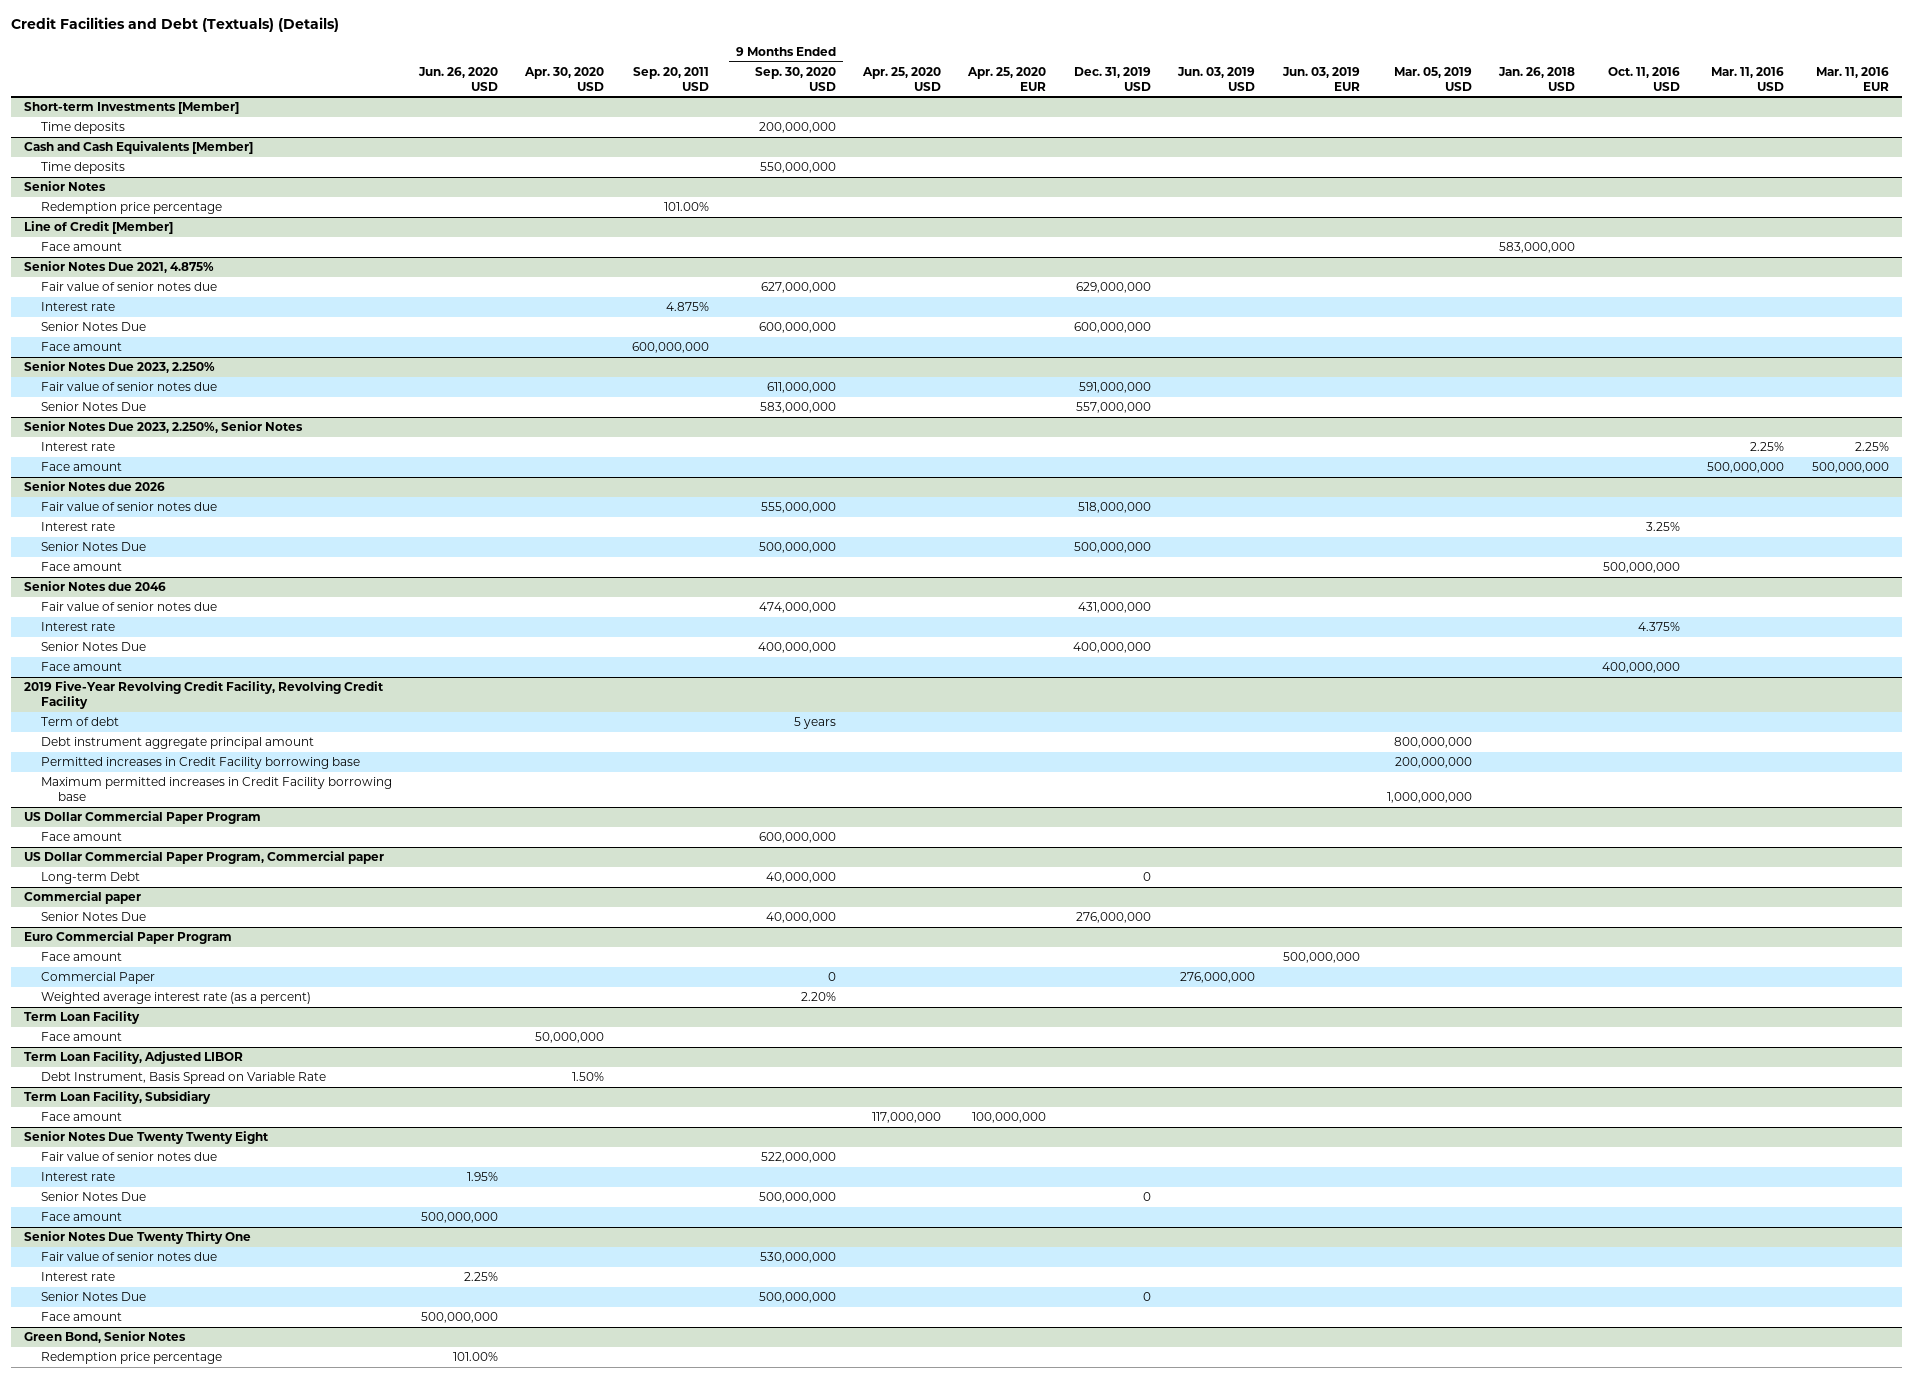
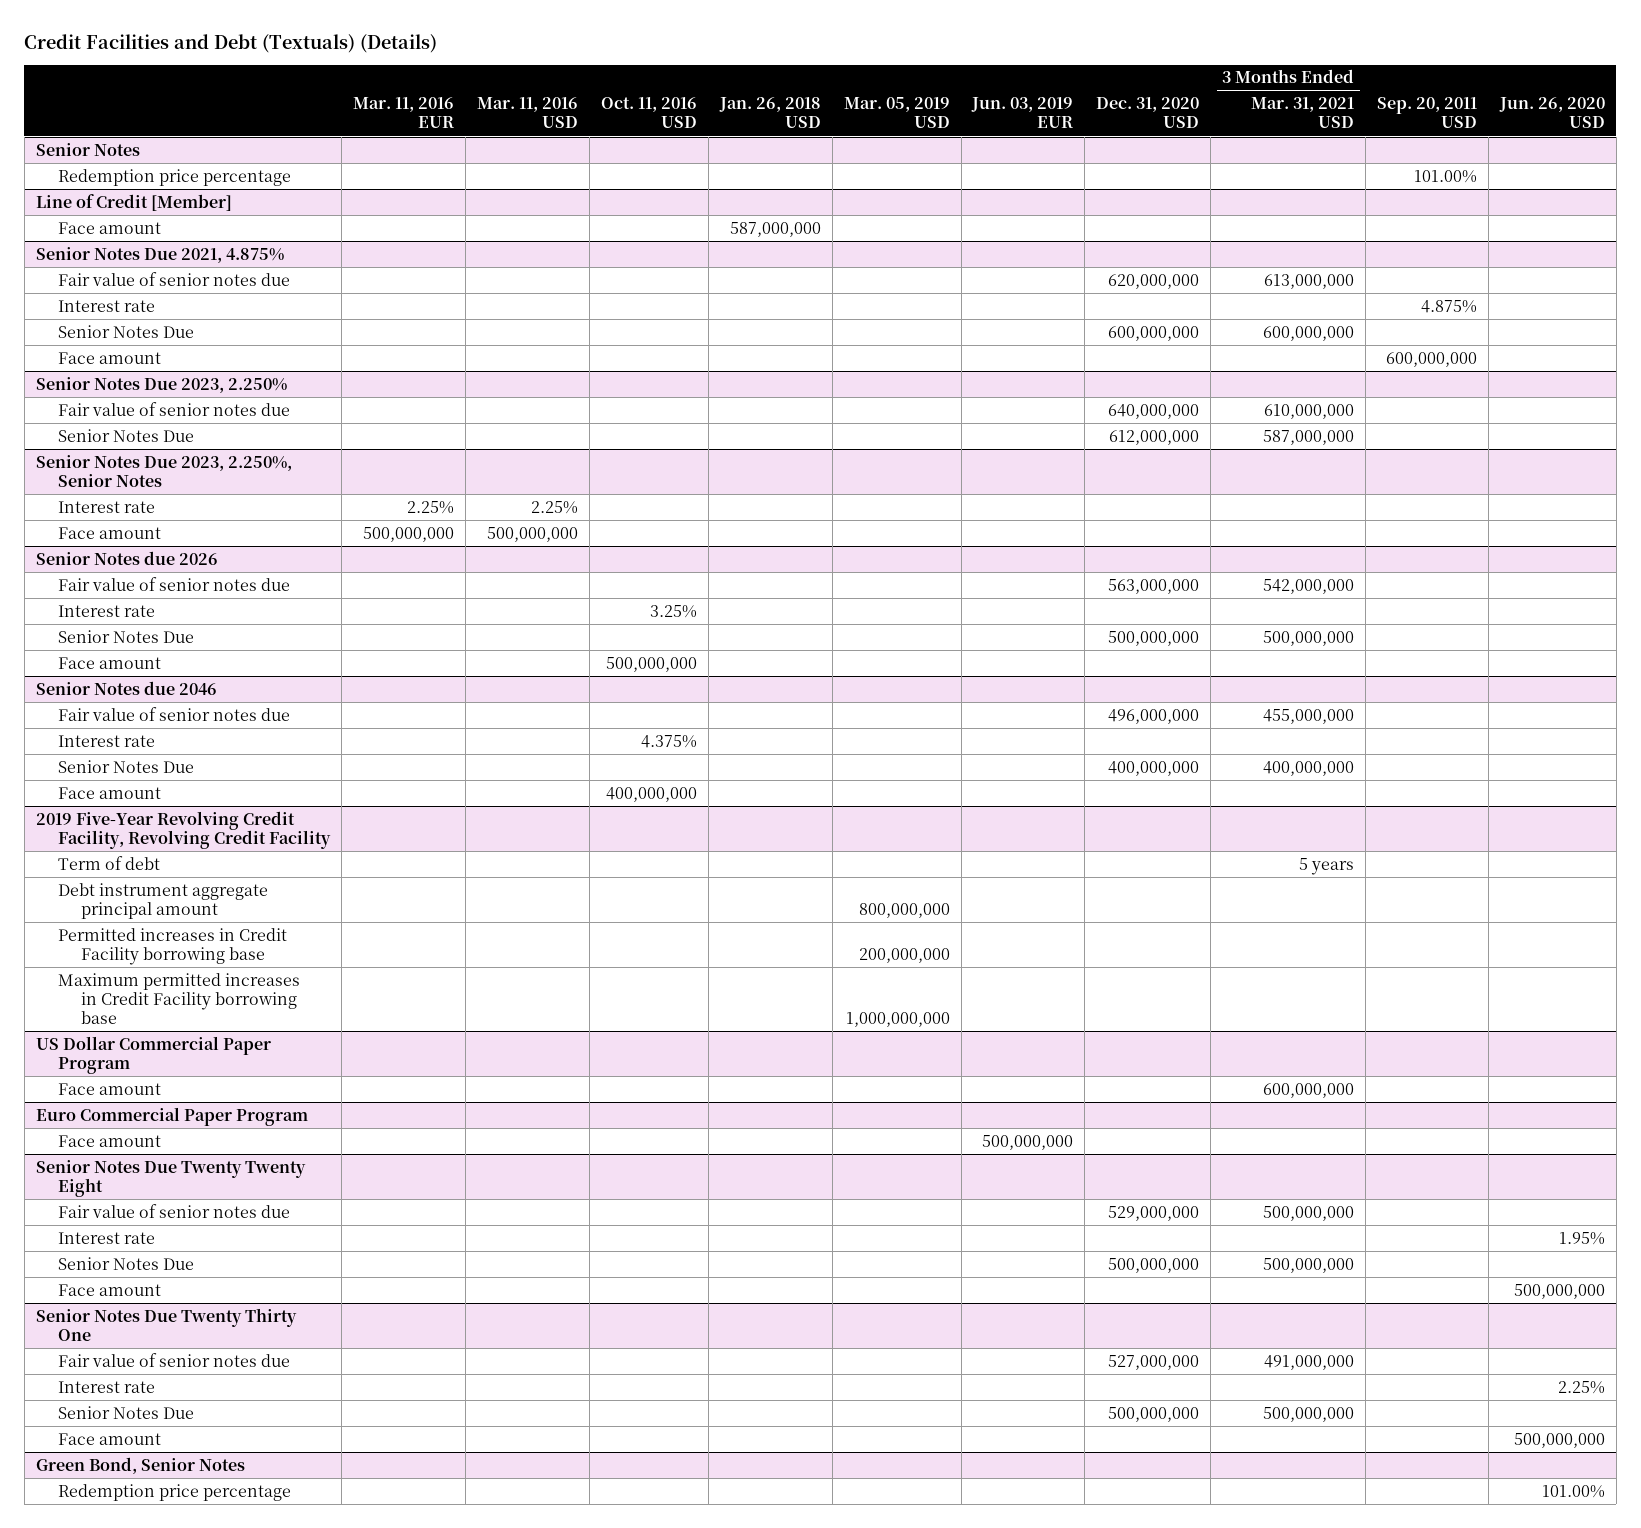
- | Jun. 26, 2020 USD | Apr. 30, 2020 USD | Sep. 20, 2011 USD | 9 Months Ended Sep. 30, 2020 USD | Apr. 25, 2020 USD | Apr. 25, 2020 EUR | Dec. 31, 2019 USD | Jun. 03, 2019 USD | Jun. 03, 2019 EUR | Mar. 05, 2019 USD | Jan. 26, 2018 USD | Oct. 11, 2016 USD | Mar. 11, 2016 USD | Mar. 11, 2016 EUR
+ | Mar. 11, 2016 EUR | Mar. 11, 2016 USD | Oct. 11, 2016 USD | Jan. 26, 2018 USD | Mar. 05, 2019 USD | Jun. 03, 2019 EUR | Dec. 31, 2020 USD | 3 Months Ended Mar. 31, 2021 USD | Sep. 20, 2011 USD | Jun. 26, 2020 USD
- Short-term Investments [Member]
- Time deposits | | | | 200,000,000 | | | | | | | | | |
- Cash and Cash Equivalents [Member]
- Time deposits | | | | 550,000,000 | | | | | | | | | |
@ Line of Credit [Member]
- Face amount | | | | | | | | | | | 583,000,000 | | |
+ Face amount | | | | 587,000,000 | | | | | |
- US Dollar Commercial Paper Program, Commercial paper
- Long-term Debt | | | | 40,000,000 | | | 0 | | | | | | |
- Commercial paper
- Senior Notes Due | | | | 40,000,000 | | | 276,000,000 | | | | | | |
@ Euro Commercial Paper Program
- Commercial Paper | | | | 0 | | | | 276,000,000 | | | | | |
- Weighted average interest rate (as a percent) | | | | 2.20% | | | | | | | | | |
- Term Loan Facility
- Face amount | | 50,000,000 | | | | | | | | | | | |
- Term Loan Facility, Adjusted LIBOR
- Debt Instrument, Basis Spread on Variable Rate | | 1.50% | | | | | | | | | | | |
- Term Loan Facility, Subsidiary
- Face amount | | | | | 117,000,000 | 100,000,000 | | | | | | | |

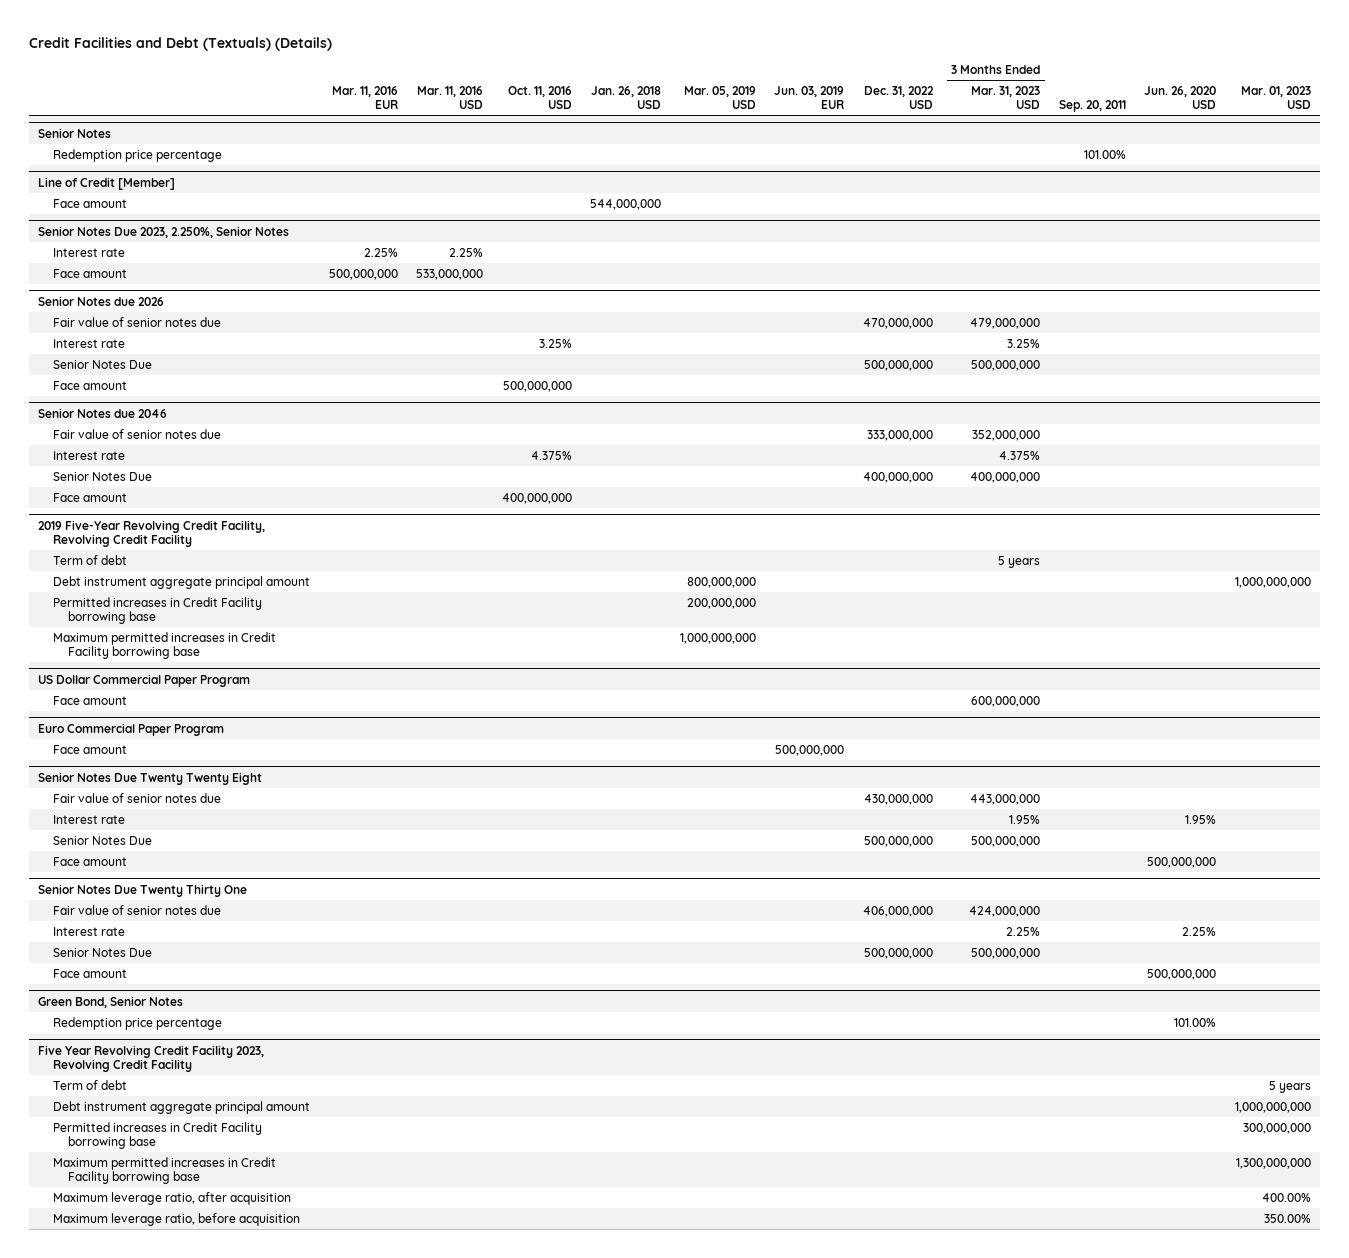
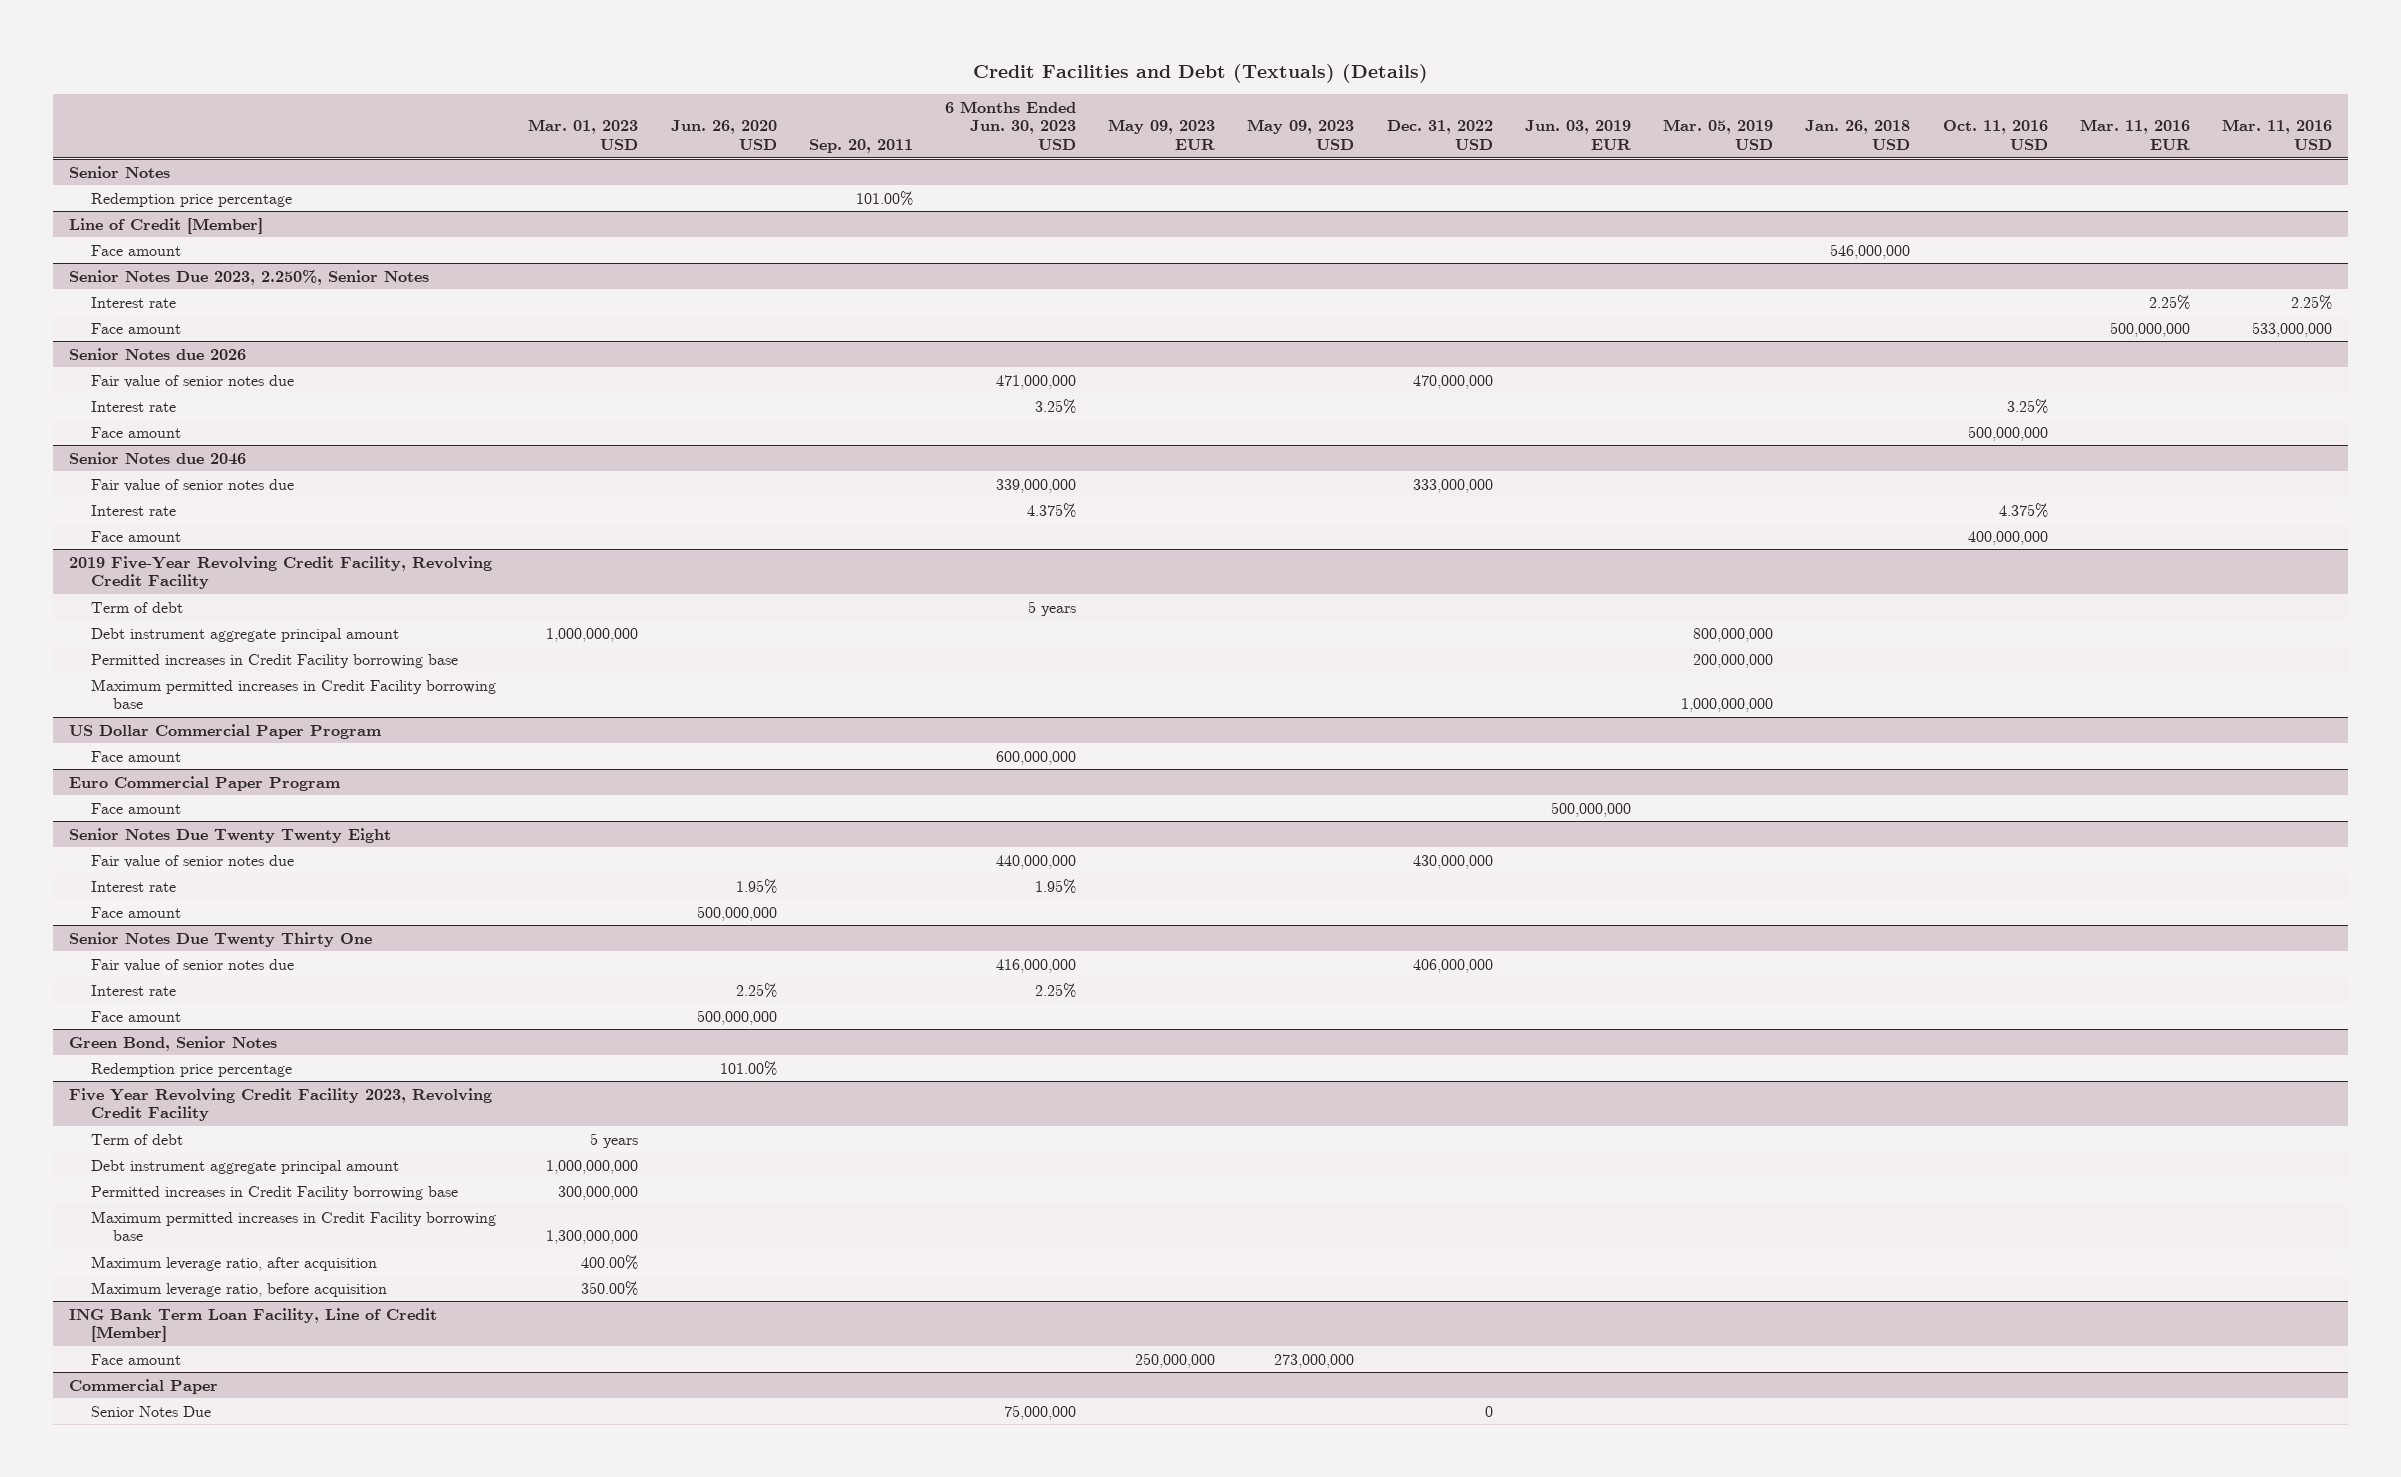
- | Mar. 11, 2016 EUR | Mar. 11, 2016 USD | Oct. 11, 2016 USD | Jan. 26, 2018 USD | Mar. 05, 2019 USD | Jun. 03, 2019 EUR | Dec. 31, 2022 USD | 3 Months Ended Mar. 31, 2023 USD | Sep. 20, 2011 | Jun. 26, 2020 USD | Mar. 01, 2023 USD
+ | Mar. 01, 2023 USD | Jun. 26, 2020 USD | Sep. 20, 2011 | 6 Months Ended Jun. 30, 2023 USD | May 09, 2023 EUR | May 09, 2023 USD | Dec. 31, 2022 USD | Jun. 03, 2019 EUR | Mar. 05, 2019 USD | Jan. 26, 2018 USD | Oct. 11, 2016 USD | Mar. 11, 2016 EUR | Mar. 11, 2016 USD
@ Line of Credit [Member]
- Face amount | | | | 544,000,000 | | | | | | |
+ Face amount | | | | | | | | | | 546,000,000 | | |
@ Senior Notes due 2026
- Senior Notes Due | | | | | | | 500,000,000 | 500,000,000 | | |
@ Senior Notes due 2046
- Senior Notes Due | | | | | | | 400,000,000 | 400,000,000 | | |
@ Senior Notes Due Twenty Twenty Eight
- Senior Notes Due | | | | | | | 500,000,000 | 500,000,000 | | |
@ Senior Notes Due Twenty Thirty One
- Senior Notes Due | | | | | | | 500,000,000 | 500,000,000 | | |
+ ING Bank Term Loan Facility, Line of Credit [Member]
+ Face amount | | | | | 250,000,000 | 273,000,000 | | | | | | |
+ Commercial Paper
+ Senior Notes Due | | | | 75,000,000 | | | 0 | | | | | |

